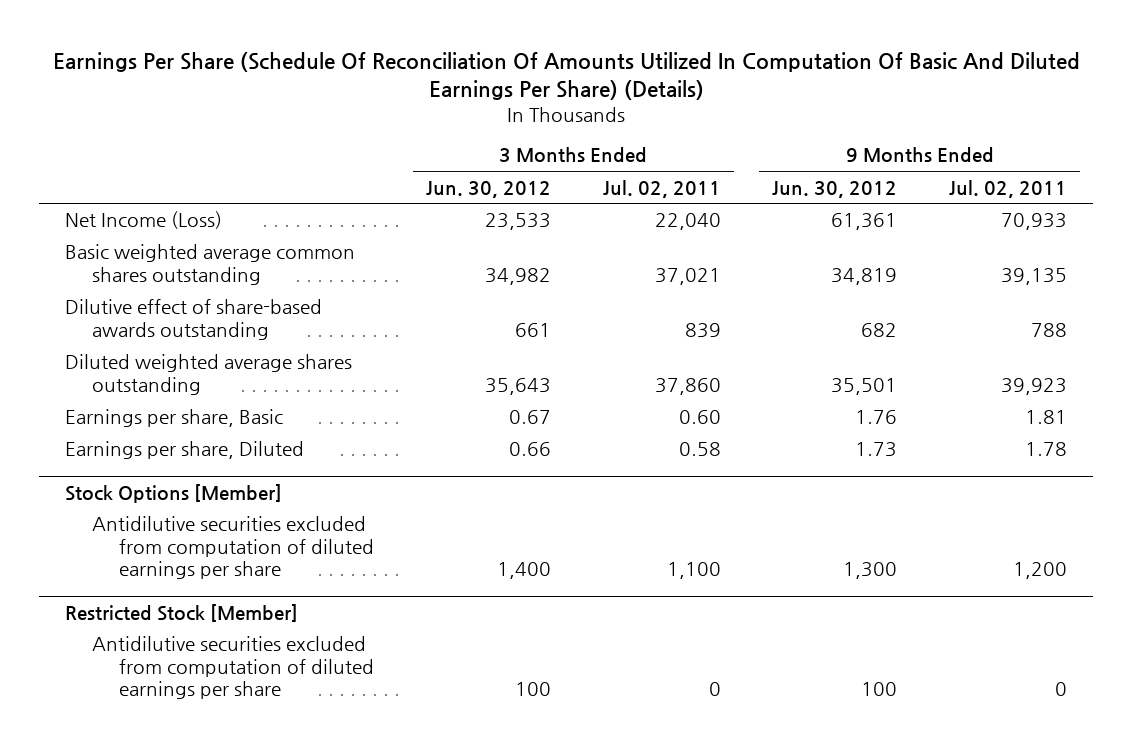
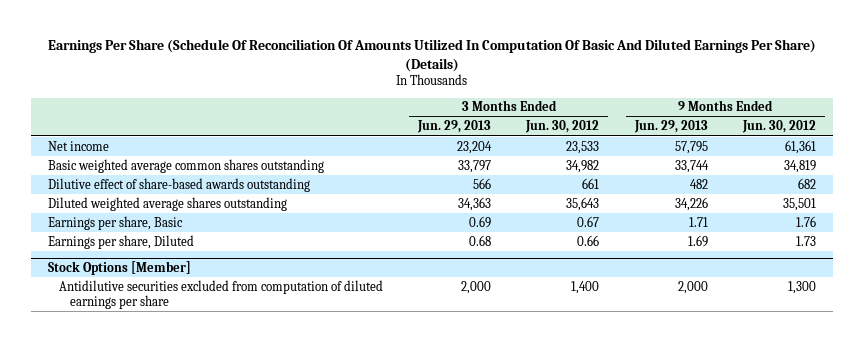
- | 3 Months Ended Jun. 30, 2012 | 3 Months Ended Jul. 02, 2011 | 9 Months Ended Jun. 30, 2012 | 9 Months Ended Jul. 02, 2011
+ | 3 Months Ended Jun. 29, 2013 | 3 Months Ended Jun. 30, 2012 | 9 Months Ended Jun. 29, 2013 | 9 Months Ended Jun. 30, 2012
- Net Income (Loss) | 23,533 | 22,040 | 61,361 | 70,933
+ Net income | 23,204 | 23,533 | 57,795 | 61,361
- Restricted Stock [Member]
- Antidilutive securities excluded from computation of diluted earnings per share | 100 | 0 | 100 | 0

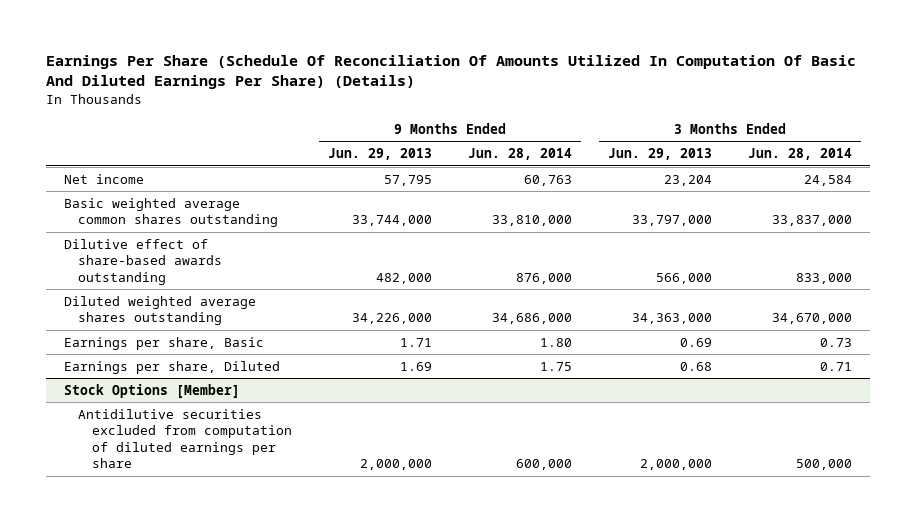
- | 3 Months Ended Jun. 29, 2013 | 3 Months Ended Jun. 30, 2012 | 9 Months Ended Jun. 29, 2013 | 9 Months Ended Jun. 30, 2012
+ | 9 Months Ended Jun. 29, 2013 | 9 Months Ended Jun. 28, 2014 | 3 Months Ended Jun. 29, 2013 | 3 Months Ended Jun. 28, 2014
- Basic weighted average common shares outstanding | 33,797 | 34,982 | 33,744 | 34,819
- Dilutive effect of share-based awards outstanding | 566 | 661 | 482 | 682
- Diluted weighted average shares outstanding | 34,363 | 35,643 | 34,226 | 35,501
+ Basic weighted average common shares outstanding | 33,744,000 | 33,810,000 | 33,797,000 | 33,837,000
+ Dilutive effect of share-based awards outstanding | 482,000 | 876,000 | 566,000 | 833,000
+ Diluted weighted average shares outstanding | 34,226,000 | 34,686,000 | 34,363,000 | 34,670,000
@ Stock Options [Member]
- Antidilutive securities excluded from computation of diluted earnings per share | 2,000 | 1,400 | 2,000 | 1,300
+ Antidilutive securities excluded from computation of diluted earnings per share | 2,000,000 | 600,000 | 2,000,000 | 500,000

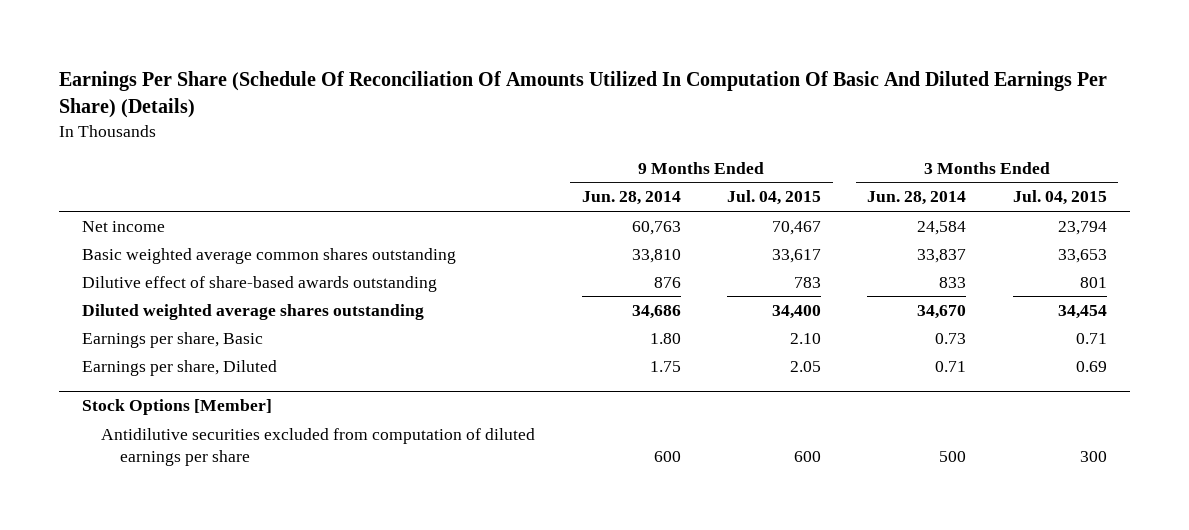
- | 9 Months Ended Jun. 29, 2013 | 9 Months Ended Jun. 28, 2014 | 3 Months Ended Jun. 29, 2013 | 3 Months Ended Jun. 28, 2014
+ | 9 Months Ended Jun. 28, 2014 | 9 Months Ended Jul. 04, 2015 | 3 Months Ended Jun. 28, 2014 | 3 Months Ended Jul. 04, 2015
- Basic weighted average common shares outstanding | 33,744,000 | 33,810,000 | 33,797,000 | 33,837,000
- Dilutive effect of share-based awards outstanding | 482,000 | 876,000 | 566,000 | 833,000
- Diluted weighted average shares outstanding | 34,226,000 | 34,686,000 | 34,363,000 | 34,670,000
+ Basic weighted average common shares outstanding | 33,810 | 33,617 | 33,837 | 33,653
+ Dilutive effect of share-based awards outstanding | 876 | 783 | 833 | 801
+ Diluted weighted average shares outstanding | 34,686 | 34,400 | 34,670 | 34,454
@ Stock Options [Member]
- Antidilutive securities excluded from computation of diluted earnings per share | 2,000,000 | 600,000 | 2,000,000 | 500,000
+ Antidilutive securities excluded from computation of diluted earnings per share | 600 | 600 | 500 | 300

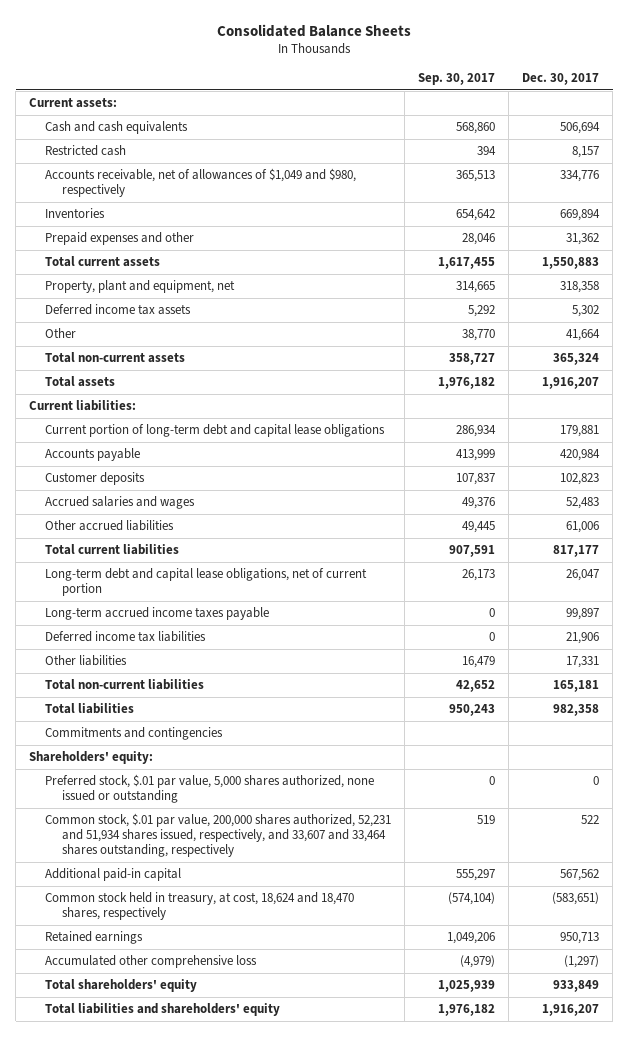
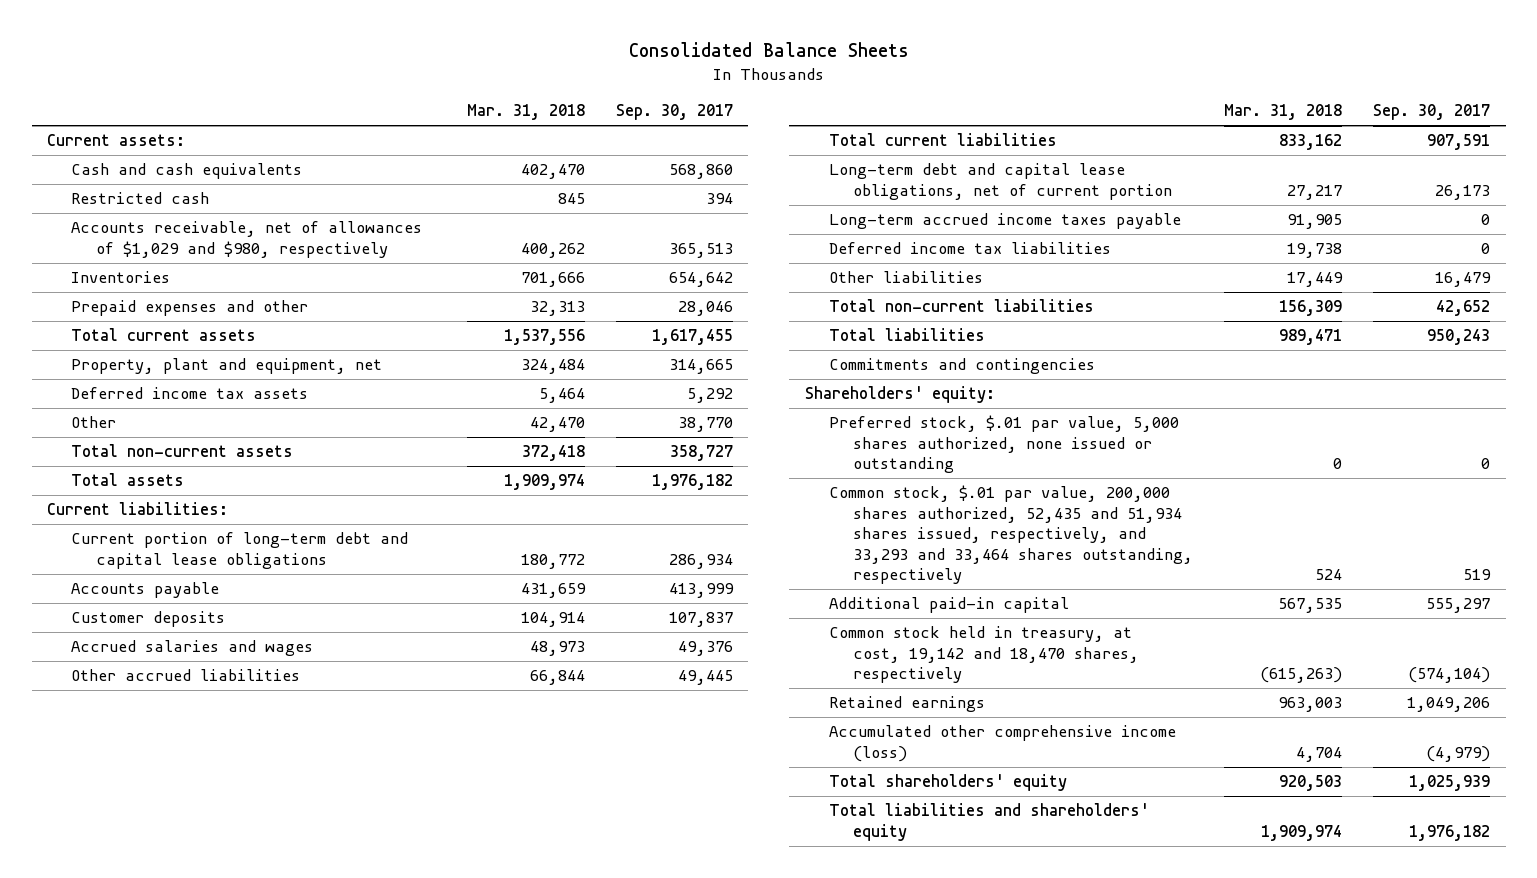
- | Sep. 30, 2017 | Dec. 30, 2017
+ | Mar. 31, 2018 | Sep. 30, 2017
- Accounts receivable, net of allowances of $1,049 and $980, respectively | 365,513 | 334,776
+ Accounts receivable, net of allowances of $1,029 and $980, respectively | 400,262 | 365,513
- Common stock, $.01 par value, 200,000 shares authorized, 52,231 and 51,934 shares issued, respectively, and 33,607 and 33,464 shares outstanding, respectively | 519 | 522
+ Common stock, $.01 par value, 200,000 shares authorized, 52,435 and 51,934 shares issued, respectively, and 33,293 and 33,464 shares outstanding, respectively | 524 | 519
- Common stock held in treasury, at cost, 18,624 and 18,470 shares, respectively | (574,104) | (583,651)
+ Common stock held in treasury, at cost, 19,142 and 18,470 shares, respectively | (615,263) | (574,104)
- Accumulated other comprehensive loss | (4,979) | (1,297)
+ Accumulated other comprehensive income (loss) | 4,704 | (4,979)

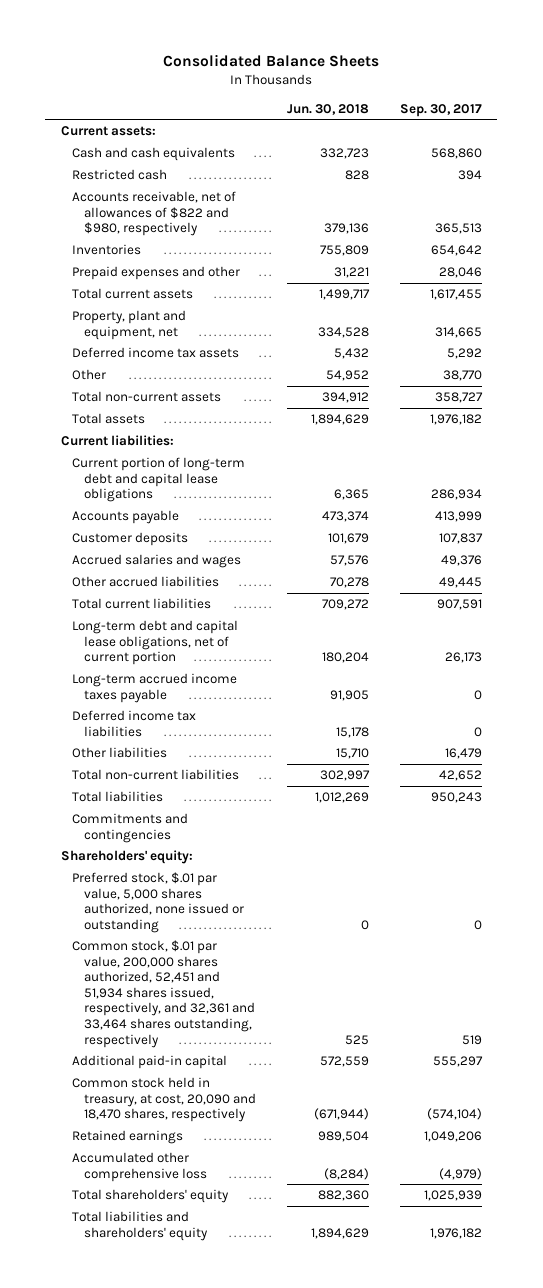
- | Mar. 31, 2018 | Sep. 30, 2017
+ | Jun. 30, 2018 | Sep. 30, 2017
- Accounts receivable, net of allowances of $1,029 and $980, respectively | 400,262 | 365,513
+ Accounts receivable, net of allowances of $822 and $980, respectively | 379,136 | 365,513
- Common stock, $.01 par value, 200,000 shares authorized, 52,435 and 51,934 shares issued, respectively, and 33,293 and 33,464 shares outstanding, respectively | 524 | 519
+ Common stock, $.01 par value, 200,000 shares authorized, 52,451 and 51,934 shares issued, respectively, and 32,361 and 33,464 shares outstanding, respectively | 525 | 519
- Common stock held in treasury, at cost, 19,142 and 18,470 shares, respectively | (615,263) | (574,104)
+ Common stock held in treasury, at cost, 20,090 and 18,470 shares, respectively | (671,944) | (574,104)
- Accumulated other comprehensive income (loss) | 4,704 | (4,979)
+ Accumulated other comprehensive loss | (8,284) | (4,979)

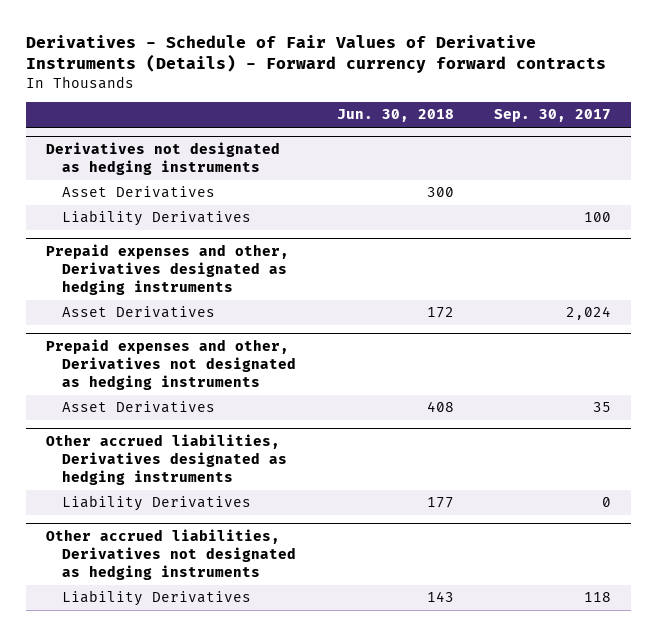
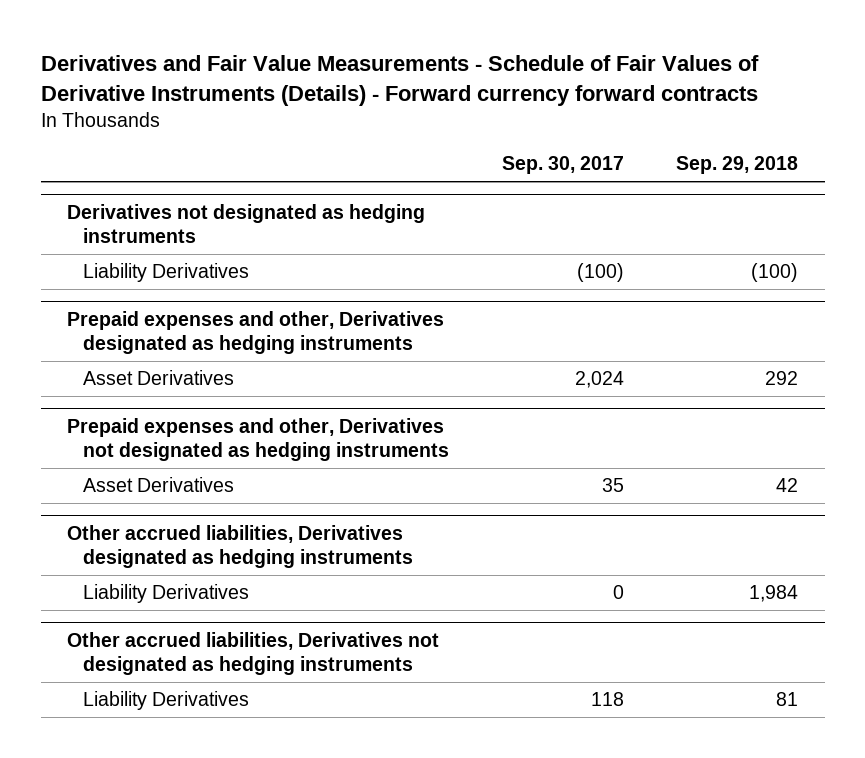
- Derivatives - Schedule of Fair Values of Derivative Instruments (Details) - Forward currency forward contracts
+ Derivatives and Fair Value Measurements - Schedule of Fair Values of Derivative Instruments (Details) - Forward currency forward contracts
- | Jun. 30, 2018 | Sep. 30, 2017
+ | Sep. 30, 2017 | Sep. 29, 2018
@ Derivatives not designated as hedging instruments
- Asset Derivatives | 300 |
- Liability Derivatives | | 100
+ Liability Derivatives | (100) | (100)

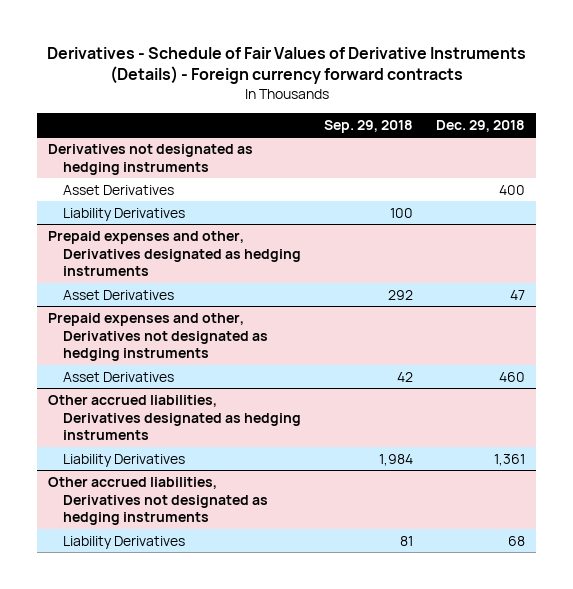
- Derivatives and Fair Value Measurements - Schedule of Fair Values of Derivative Instruments (Details) - Forward currency forward contracts
+ Derivatives - Schedule of Fair Values of Derivative Instruments (Details) - Foreign currency forward contracts
- | Sep. 30, 2017 | Sep. 29, 2018
+ | Sep. 29, 2018 | Dec. 29, 2018
@ Derivatives not designated as hedging instruments
- Liability Derivatives | (100) | (100)
+ Asset Derivatives | | 400
+ Liability Derivatives | 100 |

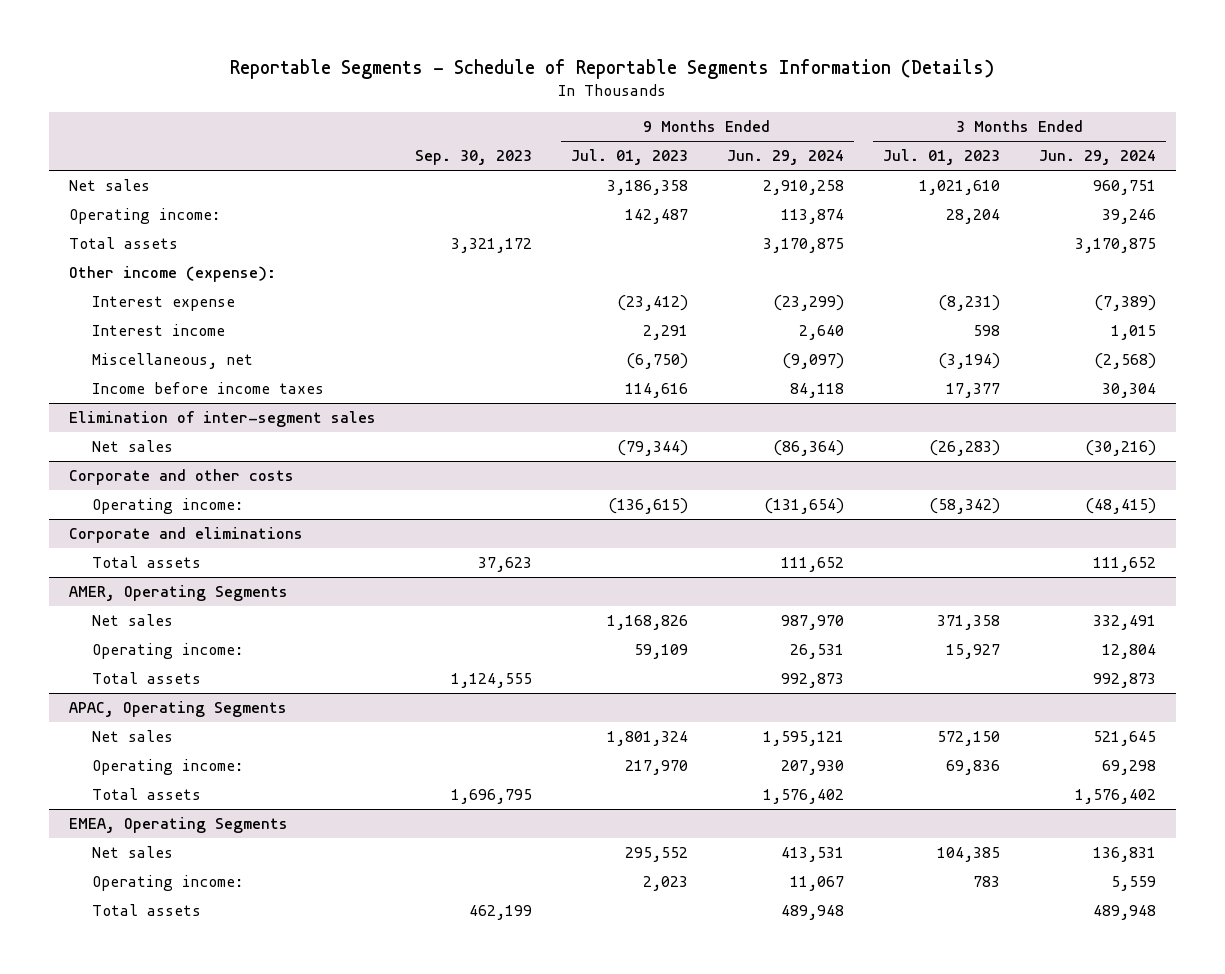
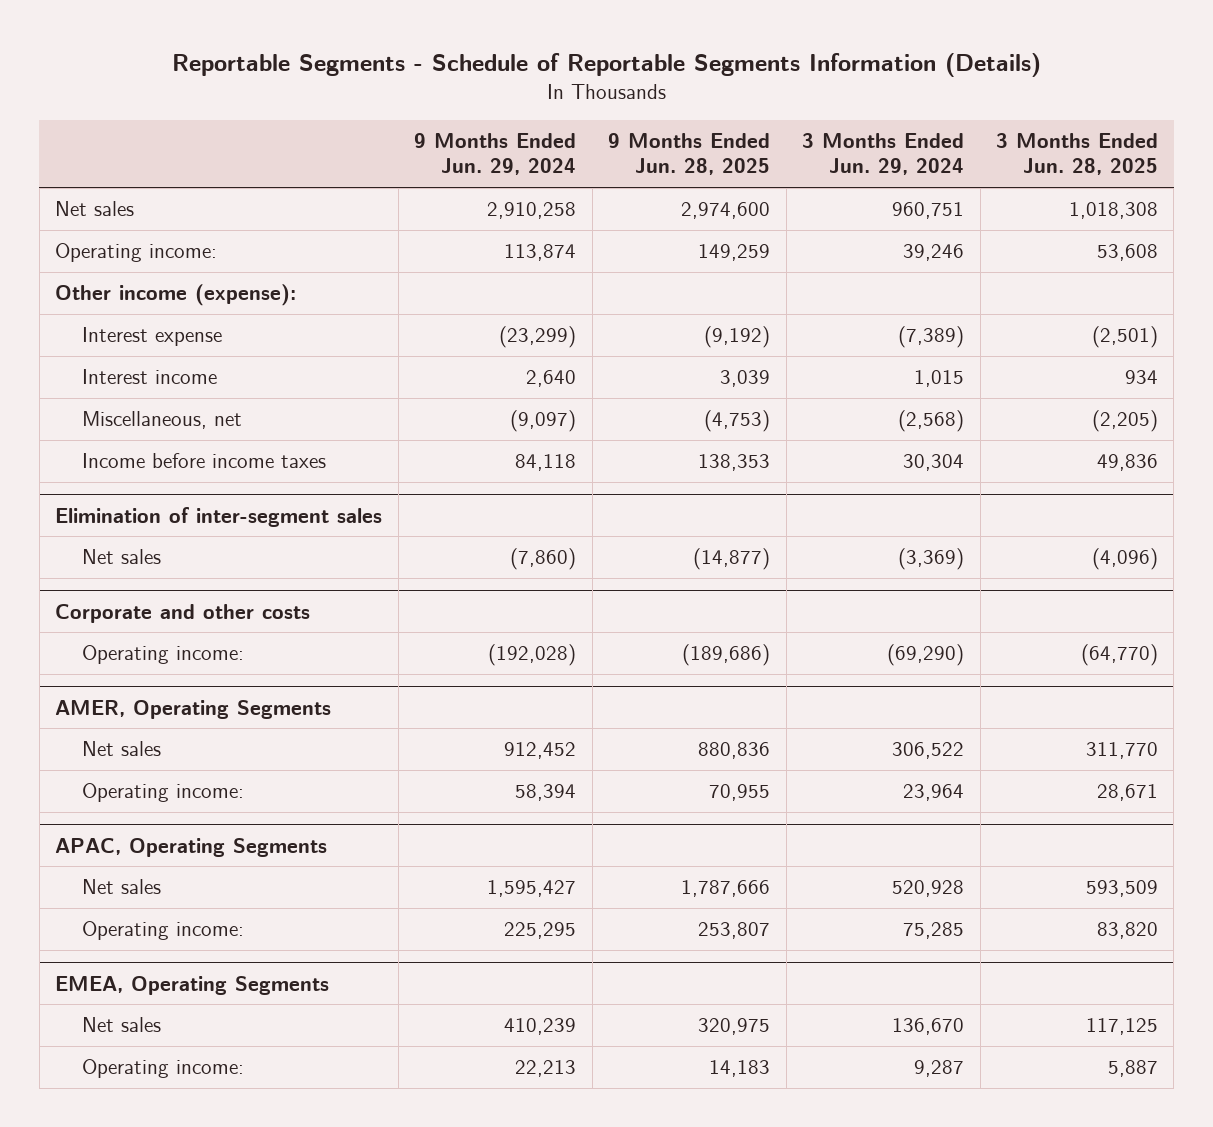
- | Sep. 30, 2023 | 9 Months Ended Jul. 01, 2023 | 9 Months Ended Jun. 29, 2024 | 3 Months Ended Jul. 01, 2023 | 3 Months Ended Jun. 29, 2024
+ | 9 Months Ended Jun. 29, 2024 | 9 Months Ended Jun. 28, 2025 | 3 Months Ended Jun. 29, 2024 | 3 Months Ended Jun. 28, 2025
- Total assets | 3,321,172 | | 3,170,875 | | 3,170,875
@ Elimination of inter-segment sales
- Net sales | | (79,344) | (86,364) | (26,283) | (30,216)
+ Net sales | (7,860) | (14,877) | (3,369) | (4,096)
@ Corporate and other costs
- Operating income: | | (136,615) | (131,654) | (58,342) | (48,415)
- Corporate and eliminations
- Total assets | 37,623 | | 111,652 | | 111,652
@ Corporate and other costs
+ Operating income: | (192,028) | (189,686) | (69,290) | (64,770)
@ AMER, Operating Segments
- Net sales | | 1,168,826 | 987,970 | 371,358 | 332,491
- Operating income: | | 59,109 | 26,531 | 15,927 | 12,804
- Total assets | 1,124,555 | | 992,873 | | 992,873
+ Net sales | 912,452 | 880,836 | 306,522 | 311,770
+ Operating income: | 58,394 | 70,955 | 23,964 | 28,671
@ APAC, Operating Segments
- Net sales | | 1,801,324 | 1,595,121 | 572,150 | 521,645
- Operating income: | | 217,970 | 207,930 | 69,836 | 69,298
- Total assets | 1,696,795 | | 1,576,402 | | 1,576,402
+ Net sales | 1,595,427 | 1,787,666 | 520,928 | 593,509
+ Operating income: | 225,295 | 253,807 | 75,285 | 83,820
@ EMEA, Operating Segments
- Net sales | | 295,552 | 413,531 | 104,385 | 136,831
- Operating income: | | 2,023 | 11,067 | 783 | 5,559
- Total assets | 462,199 | | 489,948 | | 489,948
+ Net sales | 410,239 | 320,975 | 136,670 | 117,125
+ Operating income: | 22,213 | 14,183 | 9,287 | 5,887

